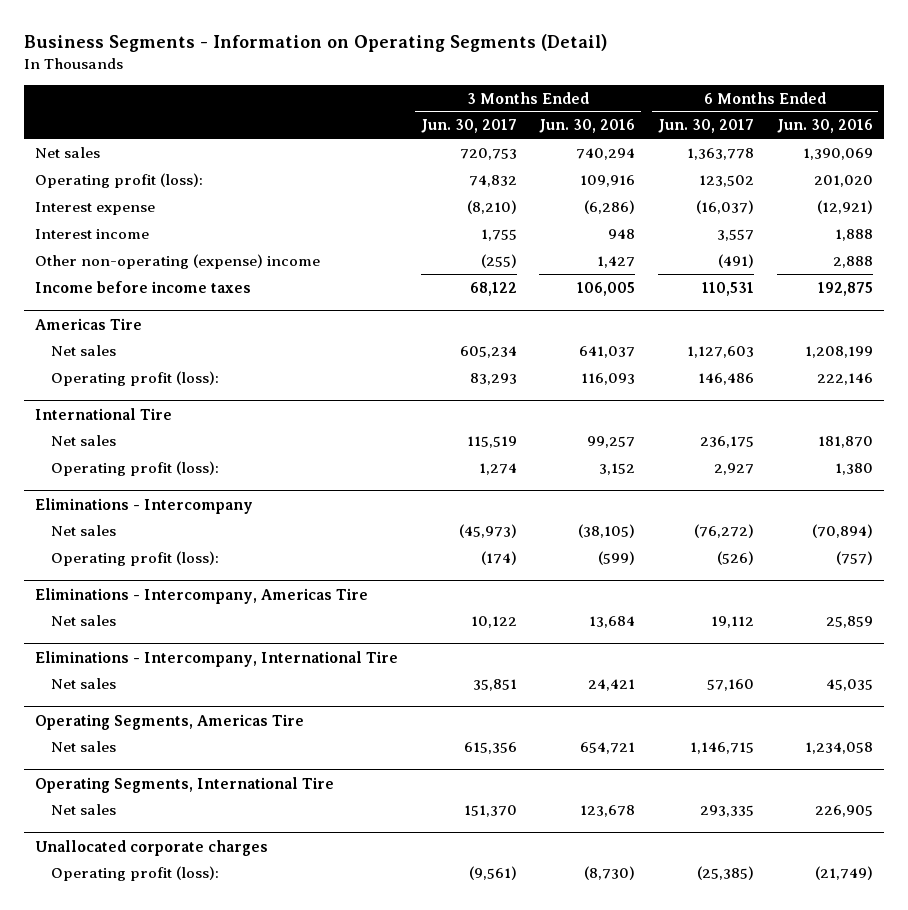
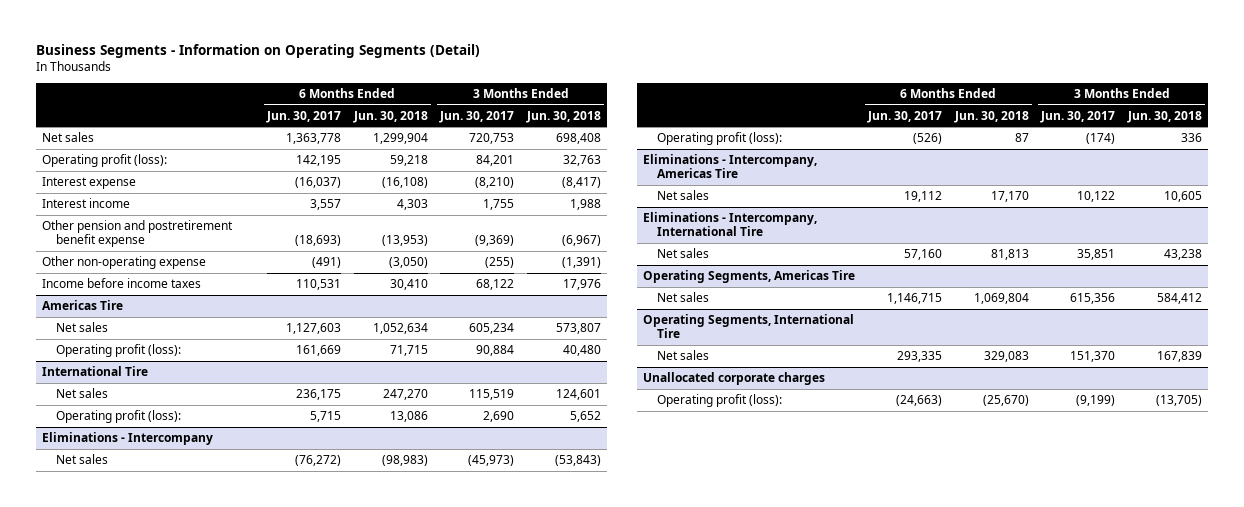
- | 3 Months Ended Jun. 30, 2017 | 3 Months Ended Jun. 30, 2016 | 6 Months Ended Jun. 30, 2017 | 6 Months Ended Jun. 30, 2016
+ | 6 Months Ended Jun. 30, 2017 | 6 Months Ended Jun. 30, 2018 | 3 Months Ended Jun. 30, 2017 | 3 Months Ended Jun. 30, 2018
- Operating profit (loss): | 74,832 | 109,916 | 123,502 | 201,020
+ Operating profit (loss): | 142,195 | 59,218 | 84,201 | 32,763
- Other non-operating (expense) income | (255) | 1,427 | (491) | 2,888
+ Other pension and postretirement benefit expense | (18,693) | (13,953) | (9,369) | (6,967)
+ Other non-operating expense | (491) | (3,050) | (255) | (1,391)
@ Americas Tire
- Operating profit (loss): | 83,293 | 116,093 | 146,486 | 222,146
+ Operating profit (loss): | 161,669 | 71,715 | 90,884 | 40,480
@ International Tire
- Operating profit (loss): | 1,274 | 3,152 | 2,927 | 1,380
+ Operating profit (loss): | 5,715 | 13,086 | 2,690 | 5,652
@ Unallocated corporate charges
- Operating profit (loss): | (9,561) | (8,730) | (25,385) | (21,749)
+ Operating profit (loss): | (24,663) | (25,670) | (9,199) | (13,705)

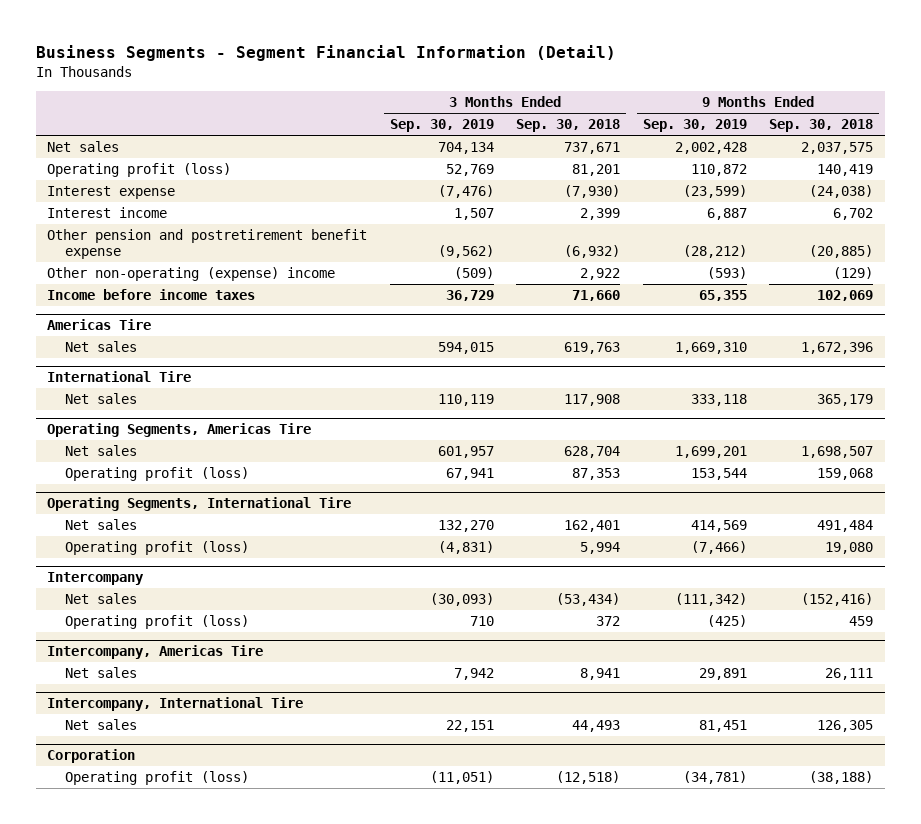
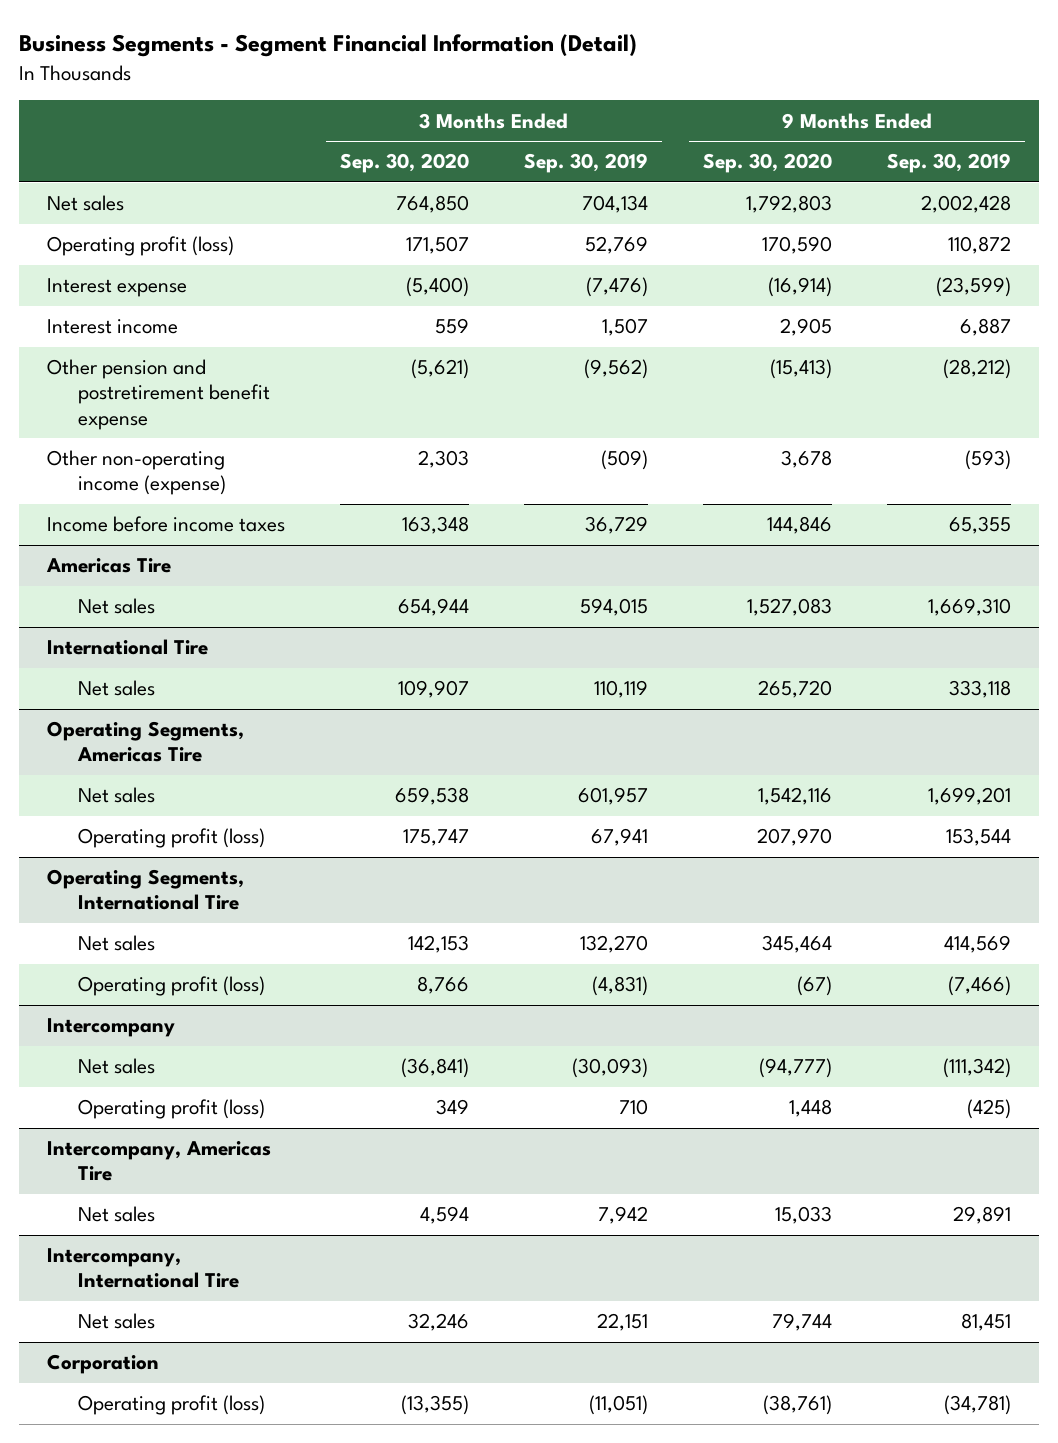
- | 3 Months Ended Sep. 30, 2019 | 3 Months Ended Sep. 30, 2018 | 9 Months Ended Sep. 30, 2019 | 9 Months Ended Sep. 30, 2018
+ | 3 Months Ended Sep. 30, 2020 | 3 Months Ended Sep. 30, 2019 | 9 Months Ended Sep. 30, 2020 | 9 Months Ended Sep. 30, 2019
- Other non-operating (expense) income | (509) | 2,922 | (593) | (129)
+ Other non-operating income (expense) | 2,303 | (509) | 3,678 | (593)

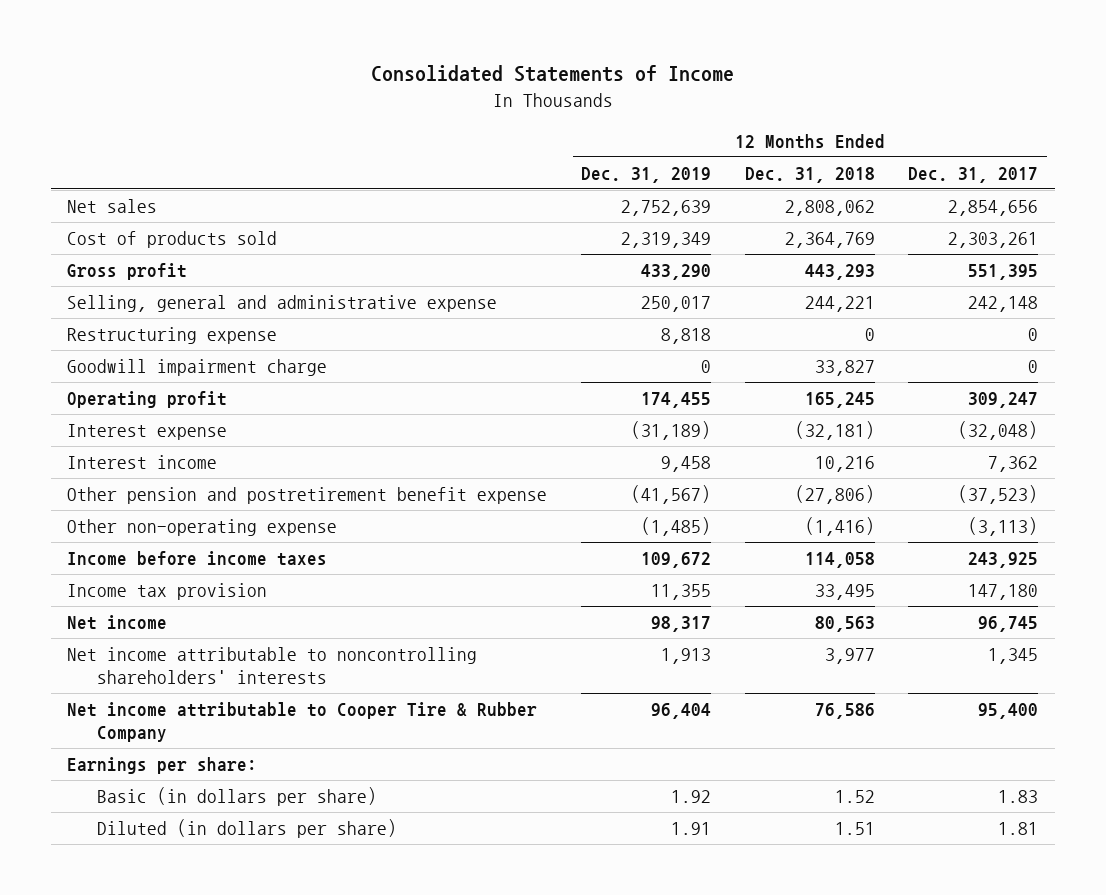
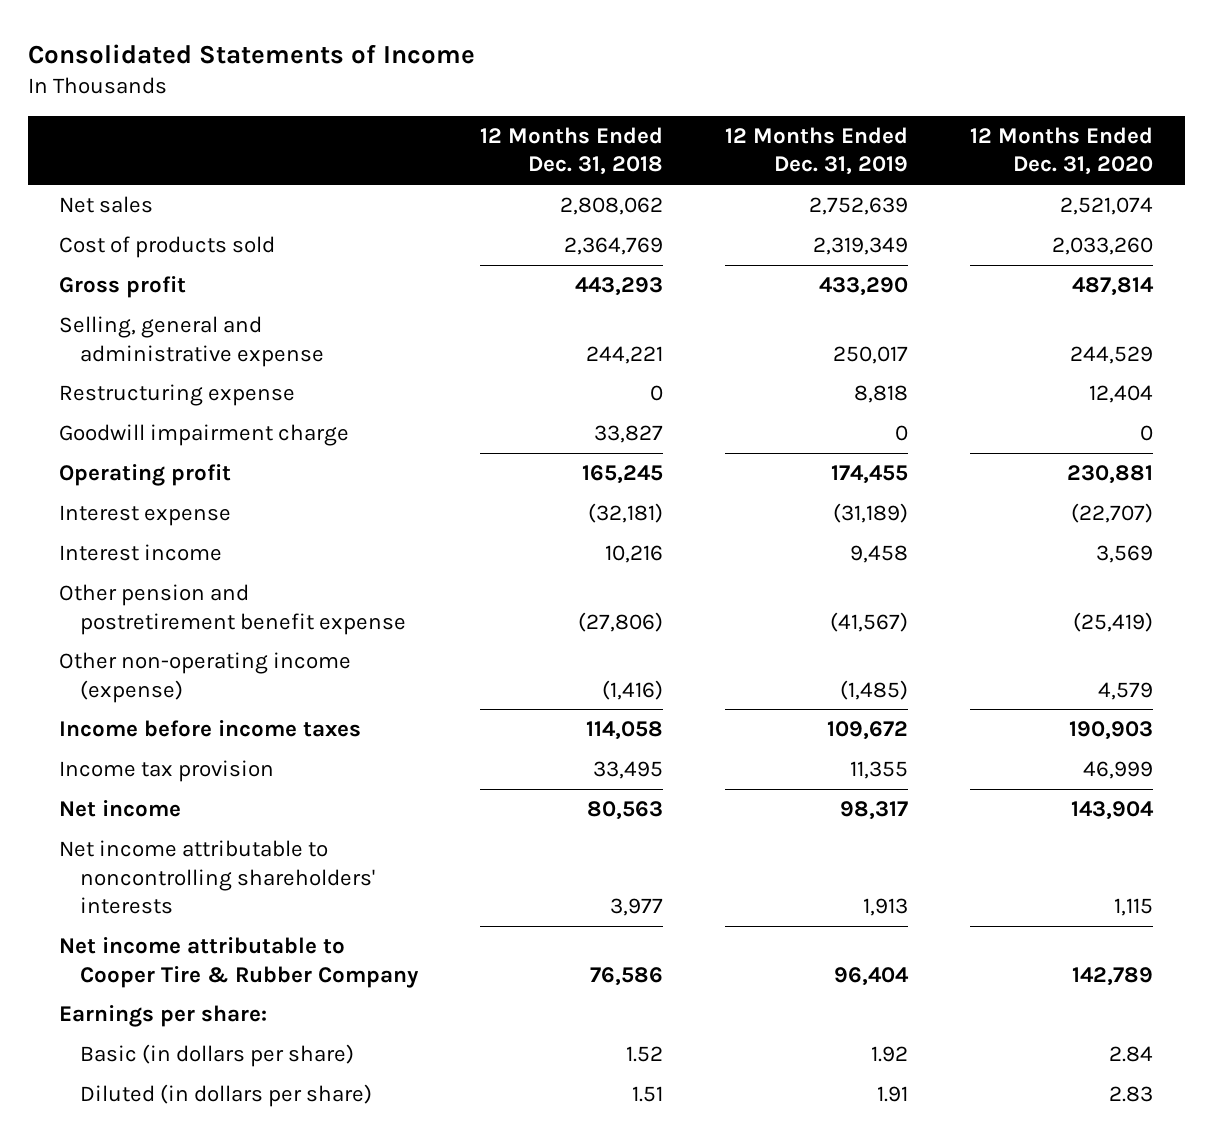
- | 12 Months Ended Dec. 31, 2019 | 12 Months Ended Dec. 31, 2018 | 12 Months Ended Dec. 31, 2017
+ | 12 Months Ended Dec. 31, 2018 | 12 Months Ended Dec. 31, 2019 | 12 Months Ended Dec. 31, 2020
- Other non-operating expense | (1,485) | (1,416) | (3,113)
+ Other non-operating income (expense) | (1,416) | (1,485) | 4,579

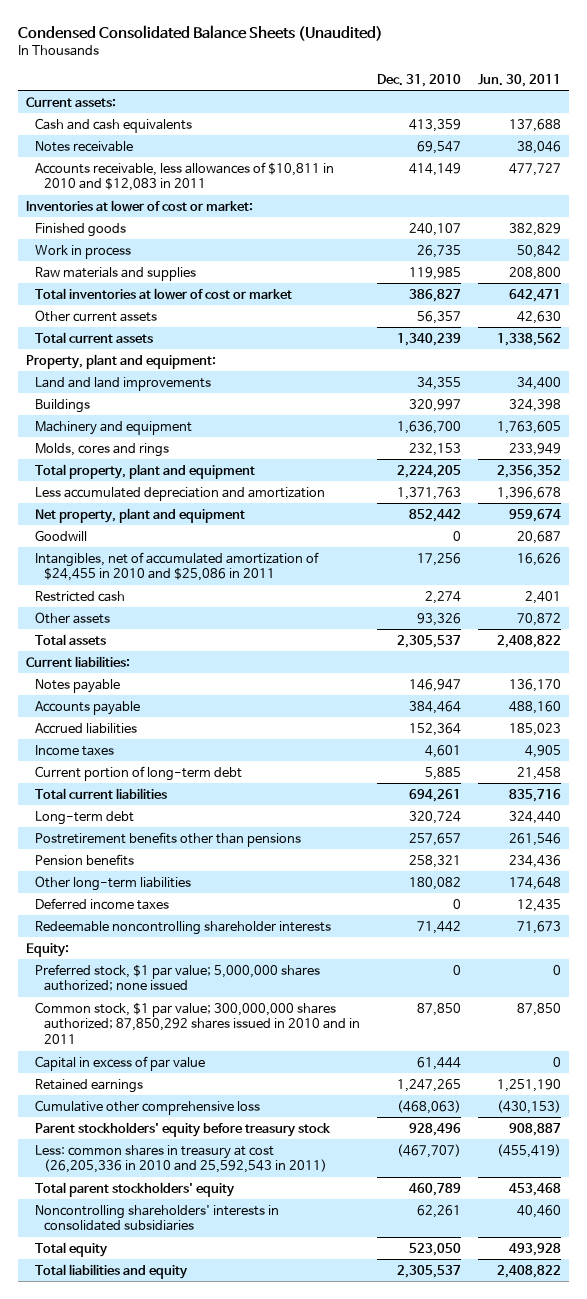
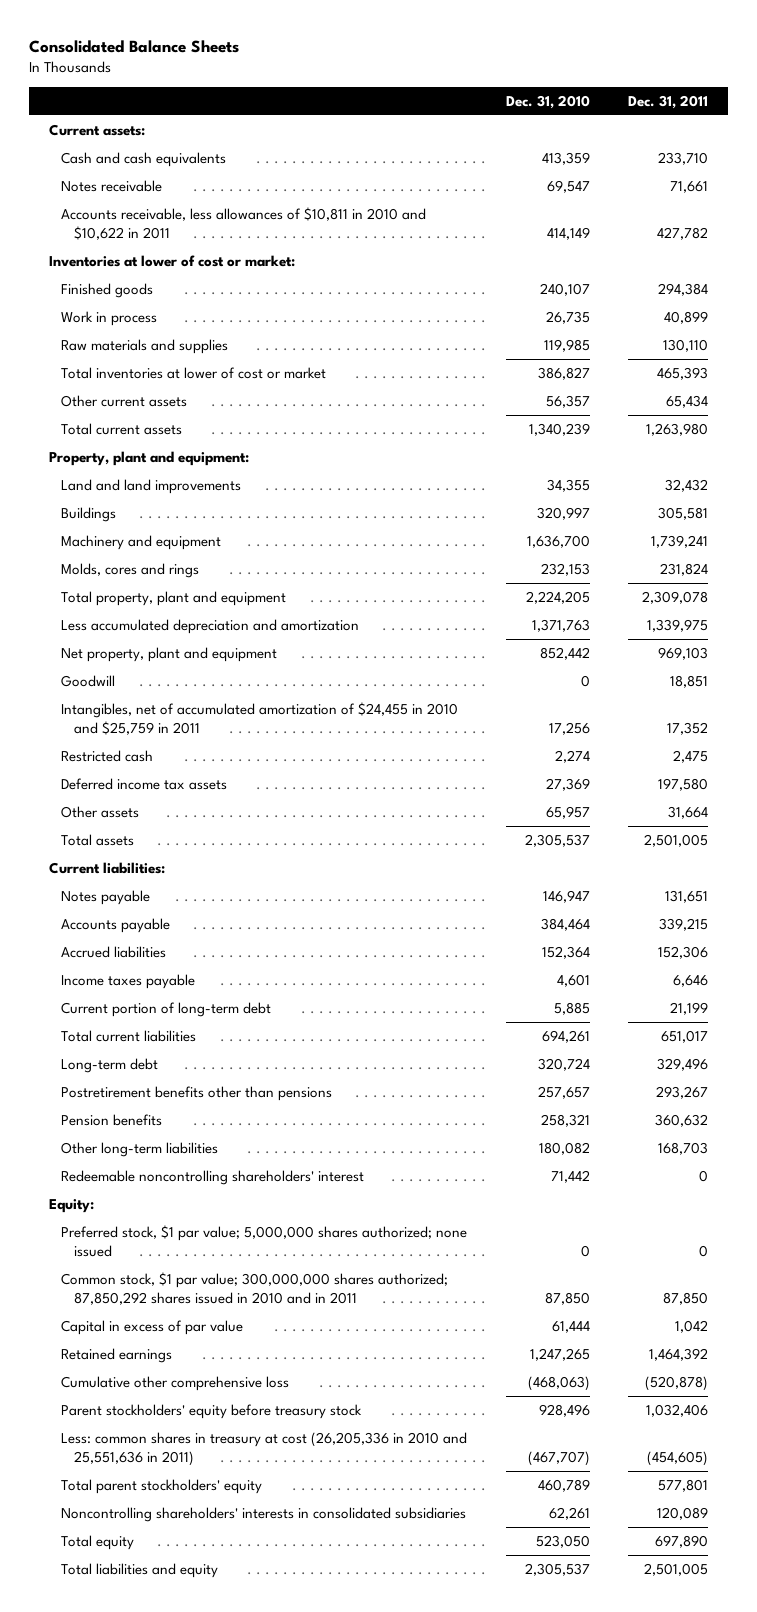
- Condensed Consolidated Balance Sheets (Unaudited)
+ Consolidated Balance Sheets
- | Dec. 31, 2010 | Jun. 30, 2011
+ | Dec. 31, 2010 | Dec. 31, 2011
- Accounts receivable, less allowances of $10,811 in 2010 and $12,083 in 2011 | 414,149 | 477,727
+ Accounts receivable, less allowances of $10,811 in 2010 and $10,622 in 2011 | 414,149 | 427,782
- Intangibles, net of accumulated amortization of $24,455 in 2010 and $25,086 in 2011 | 17,256 | 16,626
+ Intangibles, net of accumulated amortization of $24,455 in 2010 and $25,759 in 2011 | 17,256 | 17,352
- Other assets | 93,326 | 70,872
+ Deferred income tax assets | 27,369 | 197,580
+ Other assets | 65,957 | 31,664
- Income taxes | 4,601 | 4,905
+ Income taxes payable | 4,601 | 6,646
- Deferred income taxes | 0 | 12,435
- Redeemable noncontrolling shareholder interests | 71,442 | 71,673
+ Redeemable noncontrolling shareholders' interest | 71,442 | 0
- Less: common shares in treasury at cost (26,205,336 in 2010 and 25,592,543 in 2011) | (467,707) | (455,419)
+ Less: common shares in treasury at cost (26,205,336 in 2010 and 25,551,636 in 2011) | (467,707) | (454,605)

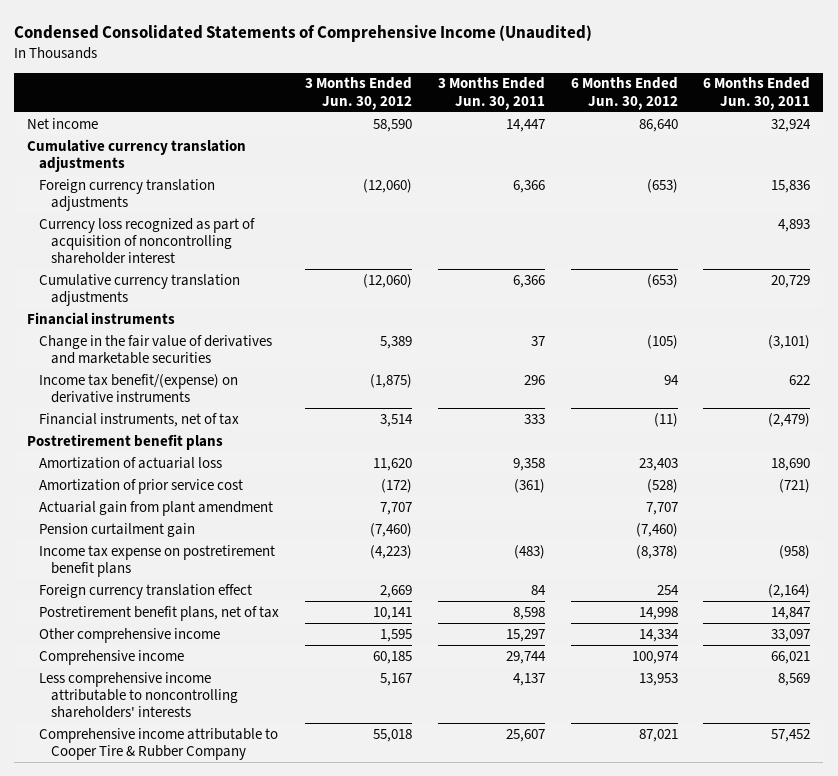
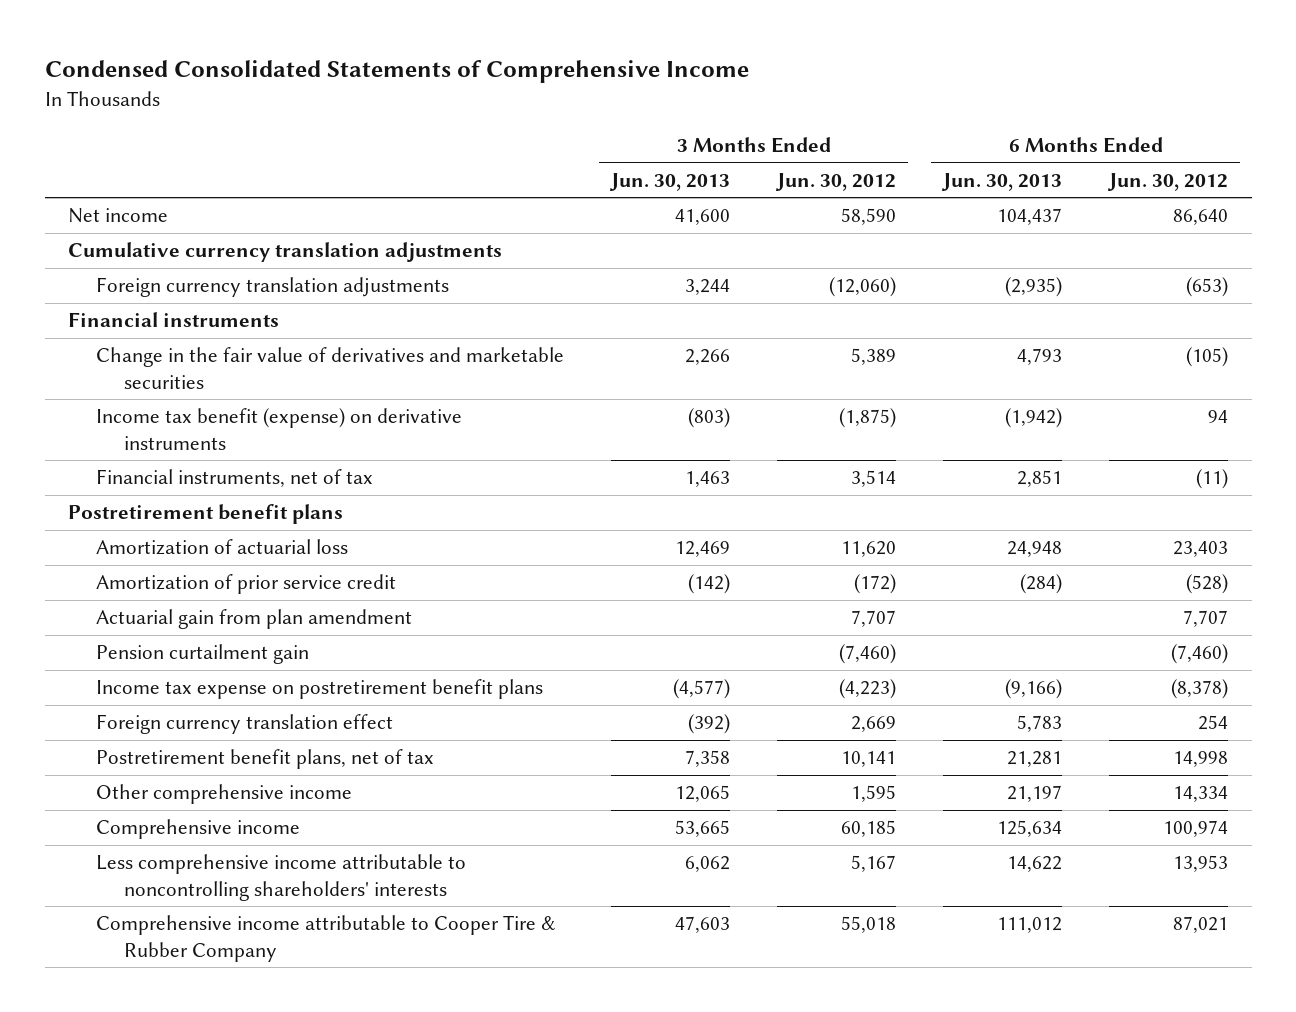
- Condensed Consolidated Statements of Comprehensive Income (Unaudited)
+ Condensed Consolidated Statements of Comprehensive Income
- | 3 Months Ended Jun. 30, 2012 | 3 Months Ended Jun. 30, 2011 | 6 Months Ended Jun. 30, 2012 | 6 Months Ended Jun. 30, 2011
+ | 3 Months Ended Jun. 30, 2013 | 3 Months Ended Jun. 30, 2012 | 6 Months Ended Jun. 30, 2013 | 6 Months Ended Jun. 30, 2012
- Currency loss recognized as part of acquisition of noncontrolling shareholder interest | | | | 4,893
- Cumulative currency translation adjustments | (12,060) | 6,366 | (653) | 20,729
- Income tax benefit/(expense) on derivative instruments | (1,875) | 296 | 94 | 622
+ Income tax benefit (expense) on derivative instruments | (803) | (1,875) | (1,942) | 94
- Amortization of prior service cost | (172) | (361) | (528) | (721)
- Actuarial gain from plant amendment | 7,707 | | 7,707 |
+ Amortization of prior service credit | (142) | (172) | (284) | (528)
+ Actuarial gain from plan amendment | | 7,707 | | 7,707

